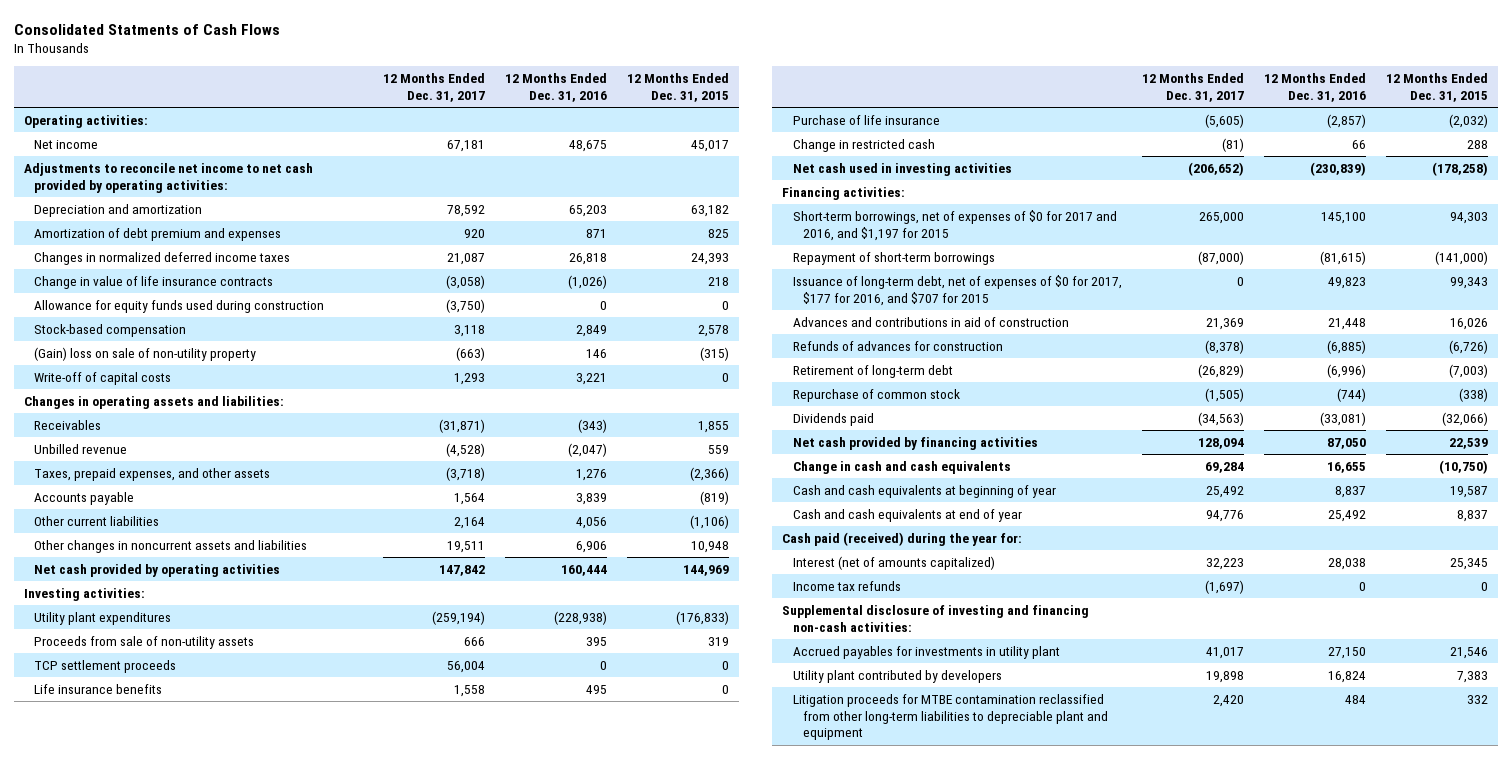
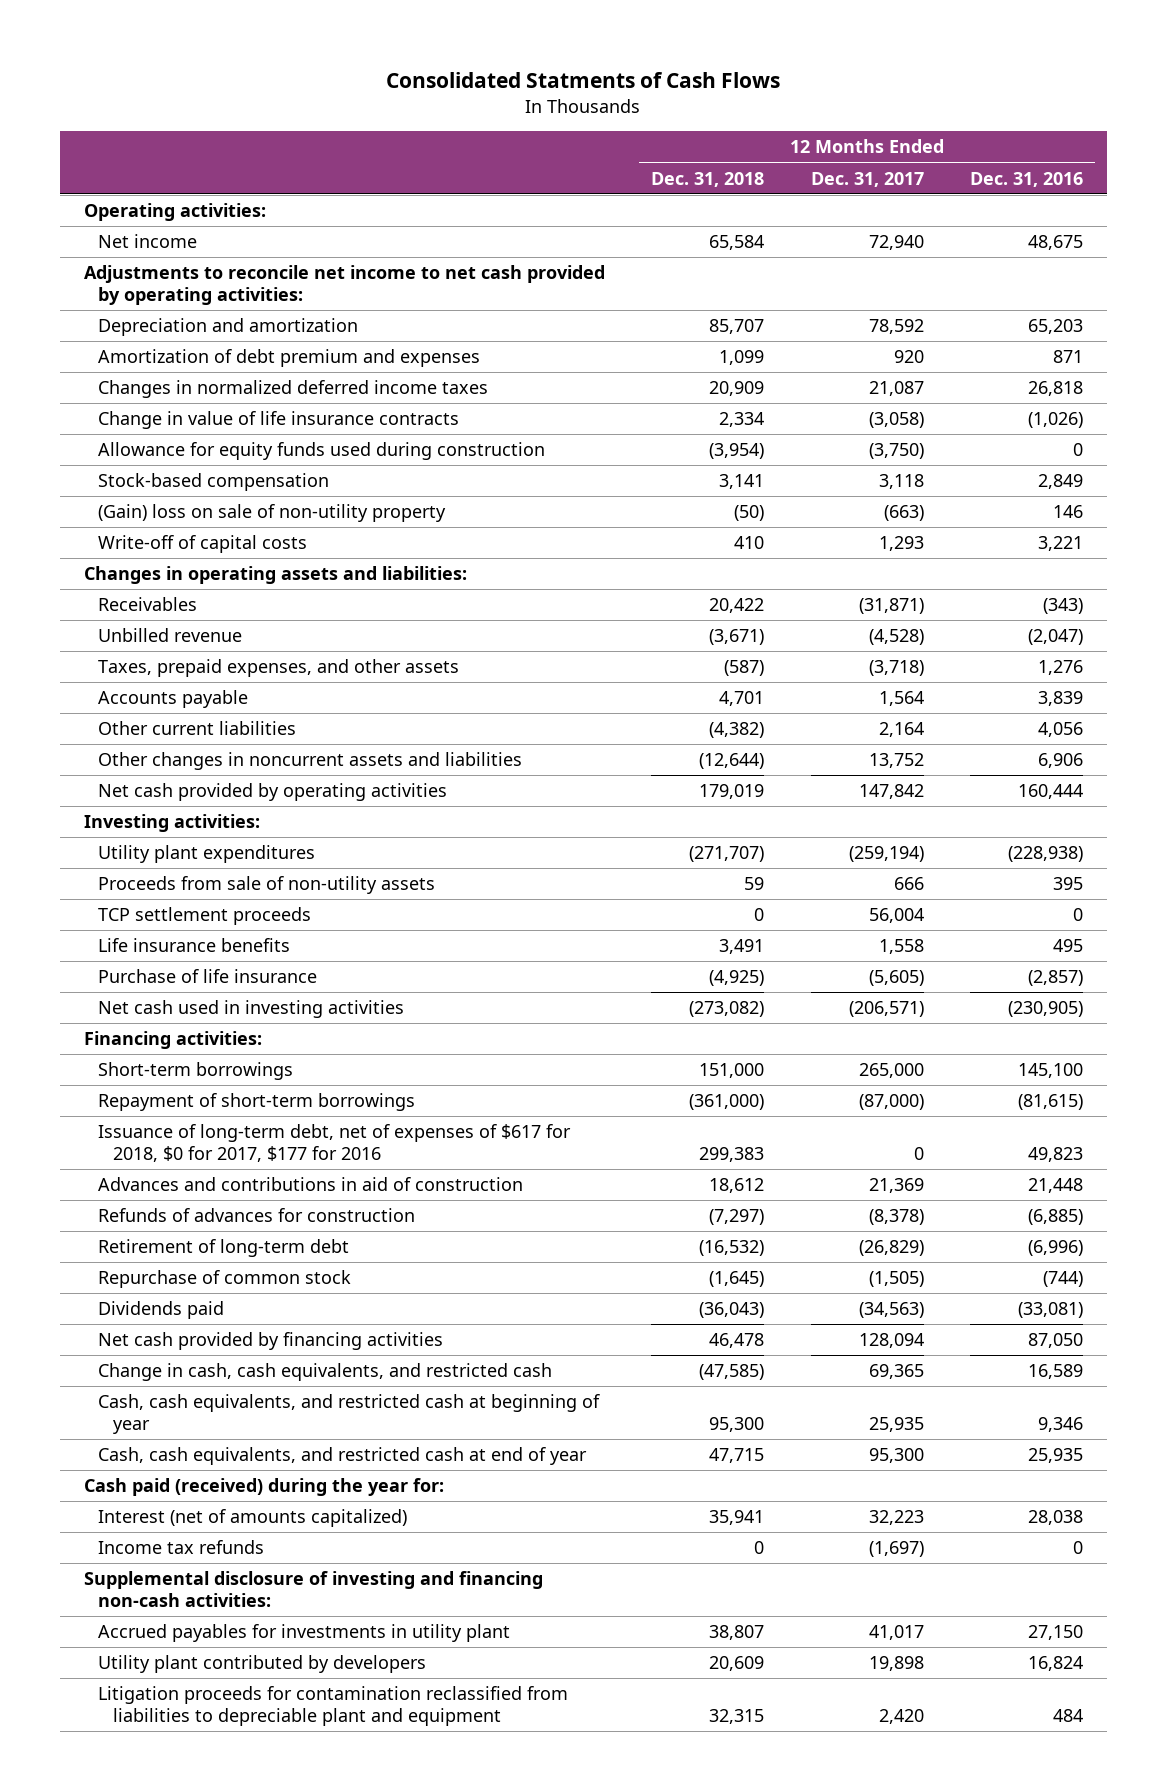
- | 12 Months Ended Dec. 31, 2017 | 12 Months Ended Dec. 31, 2016 | 12 Months Ended Dec. 31, 2015
+ | 12 Months Ended Dec. 31, 2018 | 12 Months Ended Dec. 31, 2017 | 12 Months Ended Dec. 31, 2016
- Net income | 67,181 | 48,675 | 45,017
+ Net income | 65,584 | 72,940 | 48,675
- Other changes in noncurrent assets and liabilities | 19,511 | 6,906 | 10,948
+ Other changes in noncurrent assets and liabilities | (12,644) | 13,752 | 6,906
- Change in restricted cash | (81) | 66 | 288
- Net cash used in investing activities | (206,652) | (230,839) | (178,258)
+ Net cash used in investing activities | (273,082) | (206,571) | (230,905)
- Short-term borrowings, net of expenses of $0 for 2017 and 2016, and $1,197 for 2015 | 265,000 | 145,100 | 94,303
+ Short-term borrowings | 151,000 | 265,000 | 145,100
- Issuance of long-term debt, net of expenses of $0 for 2017, $177 for 2016, and $707 for 2015 | 0 | 49,823 | 99,343
+ Issuance of long-term debt, net of expenses of $617 for 2018, $0 for 2017, $177 for 2016 | 299,383 | 0 | 49,823
- Change in cash and cash equivalents | 69,284 | 16,655 | (10,750)
- Cash and cash equivalents at beginning of year | 25,492 | 8,837 | 19,587
- Cash and cash equivalents at end of year | 94,776 | 25,492 | 8,837
+ Change in cash, cash equivalents, and restricted cash | (47,585) | 69,365 | 16,589
+ Cash, cash equivalents, and restricted cash at beginning of year | 95,300 | 25,935 | 9,346
+ Cash, cash equivalents, and restricted cash at end of year | 47,715 | 95,300 | 25,935
- Litigation proceeds for MTBE contamination reclassified from other long-term liabilities to depreciable plant and equipment | 2,420 | 484 | 332
+ Litigation proceeds for contamination reclassified from liabilities to depreciable plant and equipment | 32,315 | 2,420 | 484

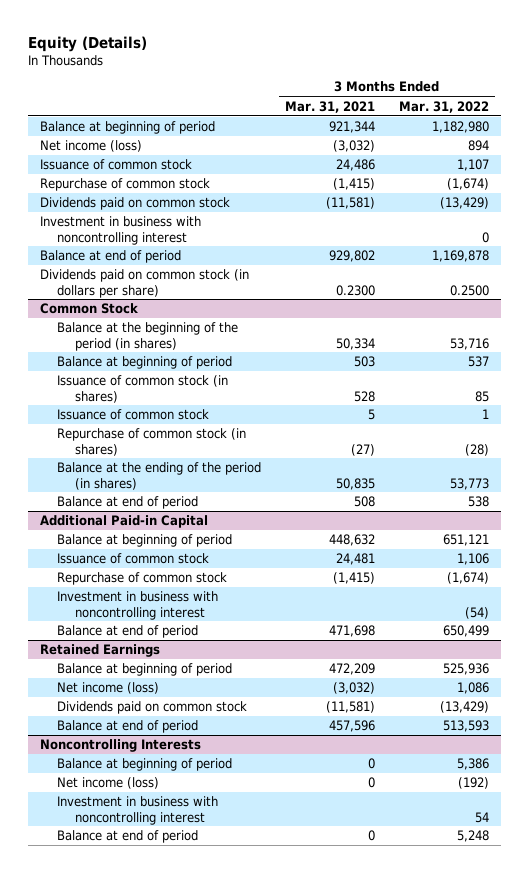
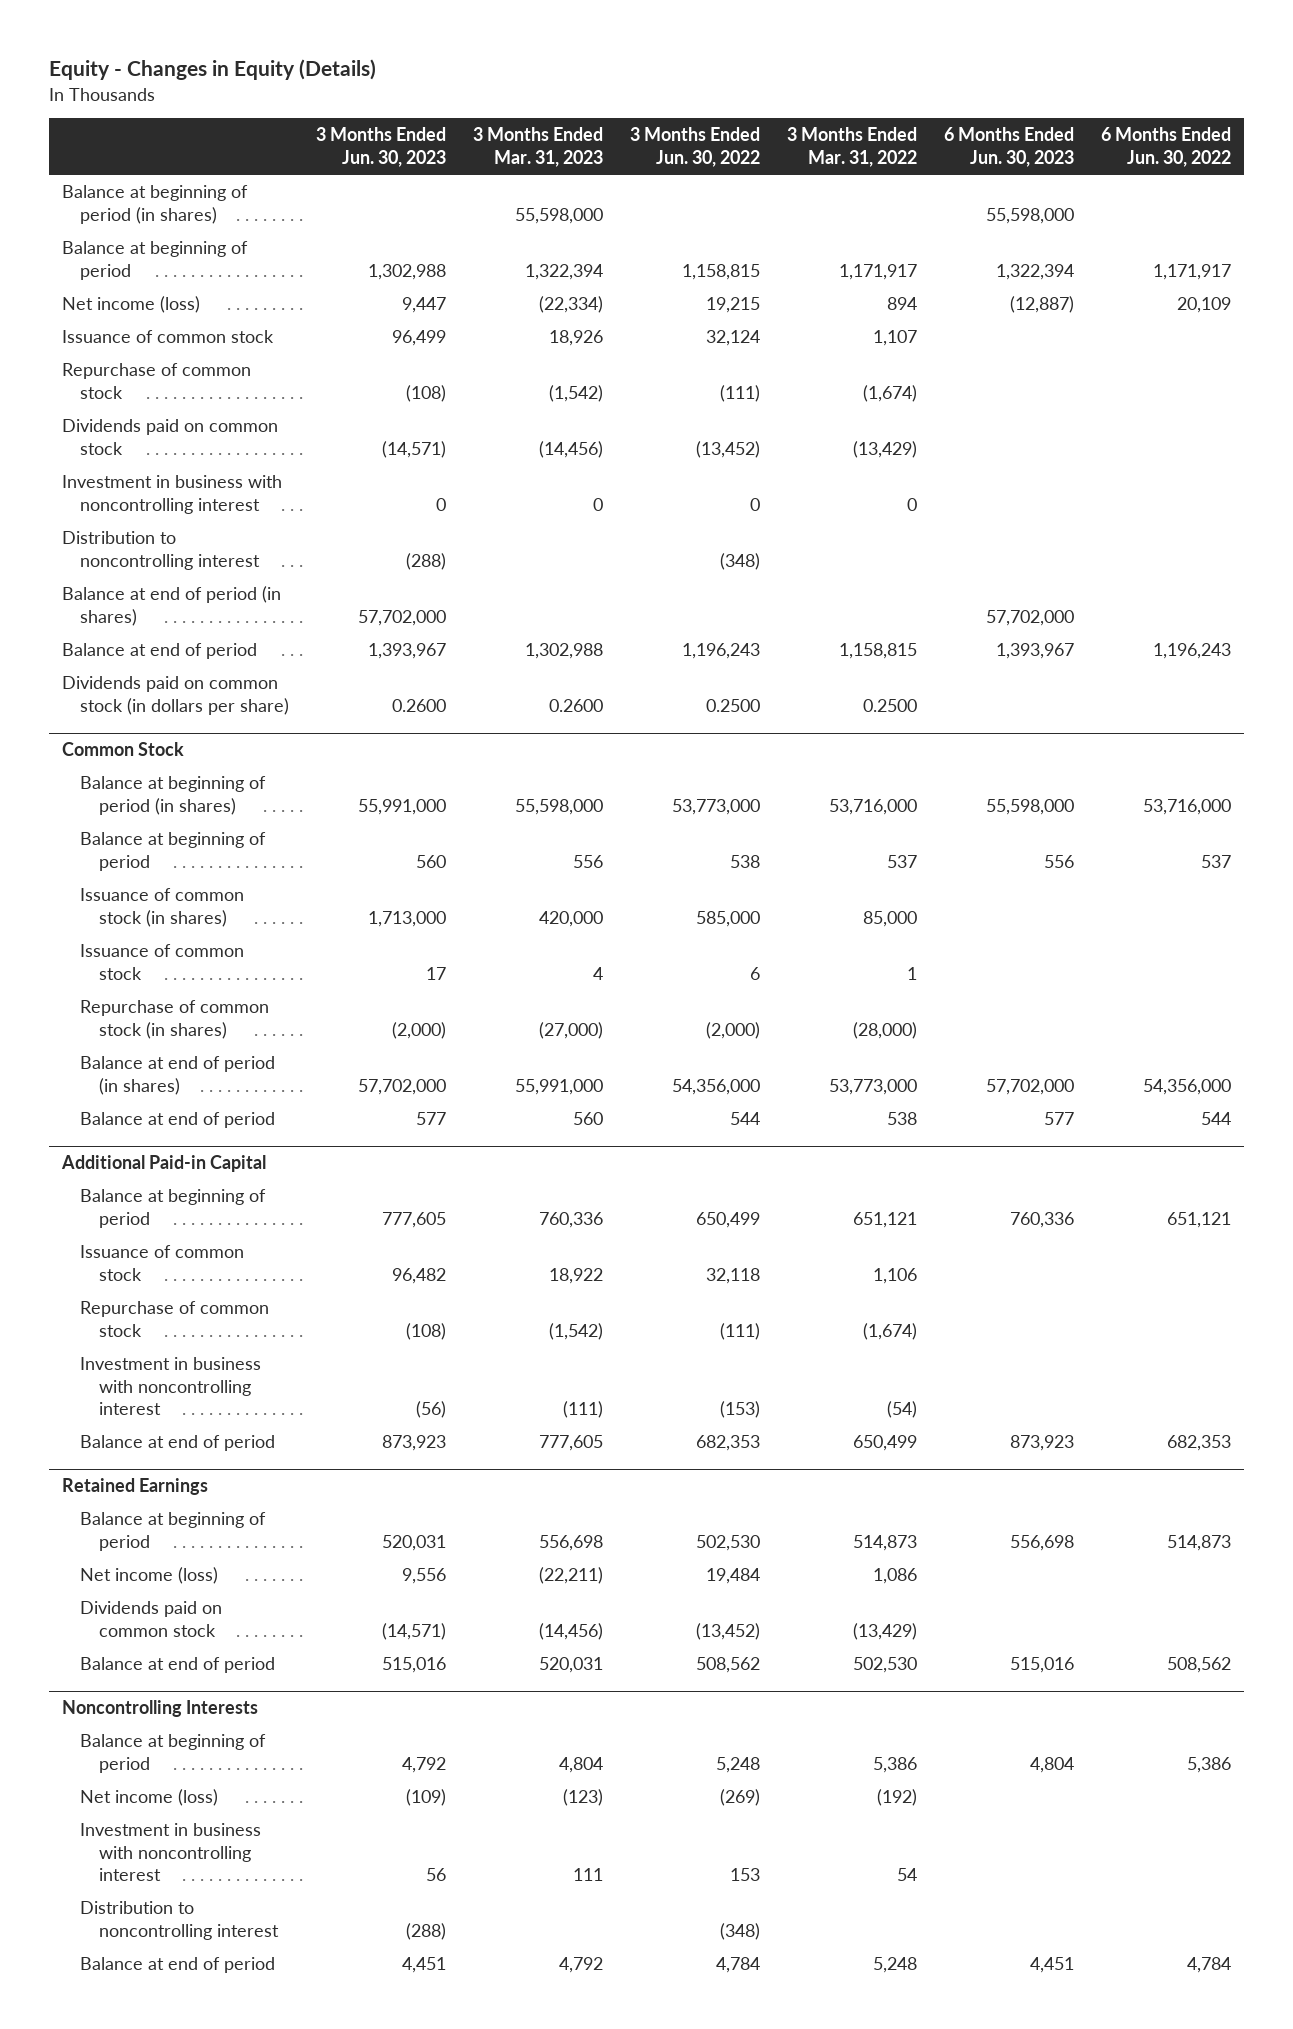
- Equity (Details)
+ Equity - Changes in Equity (Details)
- | 3 Months Ended Mar. 31, 2021 | 3 Months Ended Mar. 31, 2022
+ | 3 Months Ended Jun. 30, 2023 | 3 Months Ended Mar. 31, 2023 | 3 Months Ended Jun. 30, 2022 | 3 Months Ended Mar. 31, 2022 | 6 Months Ended Jun. 30, 2023 | 6 Months Ended Jun. 30, 2022
- Balance at beginning of period | 921,344 | 1,182,980
+ Balance at beginning of period (in shares) | | 55,598,000 | | | 55,598,000 |
+ Balance at beginning of period | 1,302,988 | 1,322,394 | 1,158,815 | 1,171,917 | 1,322,394 | 1,171,917
- Balance at end of period | 929,802 | 1,169,878
+ Distribution to noncontrolling interest | (288) | | (348) | | |
+ Balance at end of period (in shares) | 57,702,000 | | | | 57,702,000 |
+ Balance at end of period | 1,393,967 | 1,302,988 | 1,196,243 | 1,158,815 | 1,393,967 | 1,196,243
@ Common Stock
- Balance at the beginning of the period (in shares) | 50,334 | 53,716
+ Balance at beginning of period (in shares) | 55,991,000 | 55,598,000 | 53,773,000 | 53,716,000 | 55,598,000 | 53,716,000
- Issuance of common stock (in shares) | 528 | 85
+ Issuance of common stock (in shares) | 1,713,000 | 420,000 | 585,000 | 85,000 | |
- Repurchase of common stock (in shares) | (27) | (28)
- Balance at the ending of the period (in shares) | 50,835 | 53,773
+ Repurchase of common stock (in shares) | (2,000) | (27,000) | (2,000) | (28,000) | |
+ Balance at end of period (in shares) | 57,702,000 | 55,991,000 | 54,356,000 | 53,773,000 | 57,702,000 | 54,356,000
@ Retained Earnings
- Balance at beginning of period | 472,209 | 525,936
+ Balance at beginning of period | 520,031 | 556,698 | 502,530 | 514,873 | 556,698 | 514,873
- Balance at end of period | 457,596 | 513,593
+ Balance at end of period | 515,016 | 520,031 | 508,562 | 502,530 | 515,016 | 508,562
@ Noncontrolling Interests
+ Distribution to noncontrolling interest | (288) | | (348) | | |

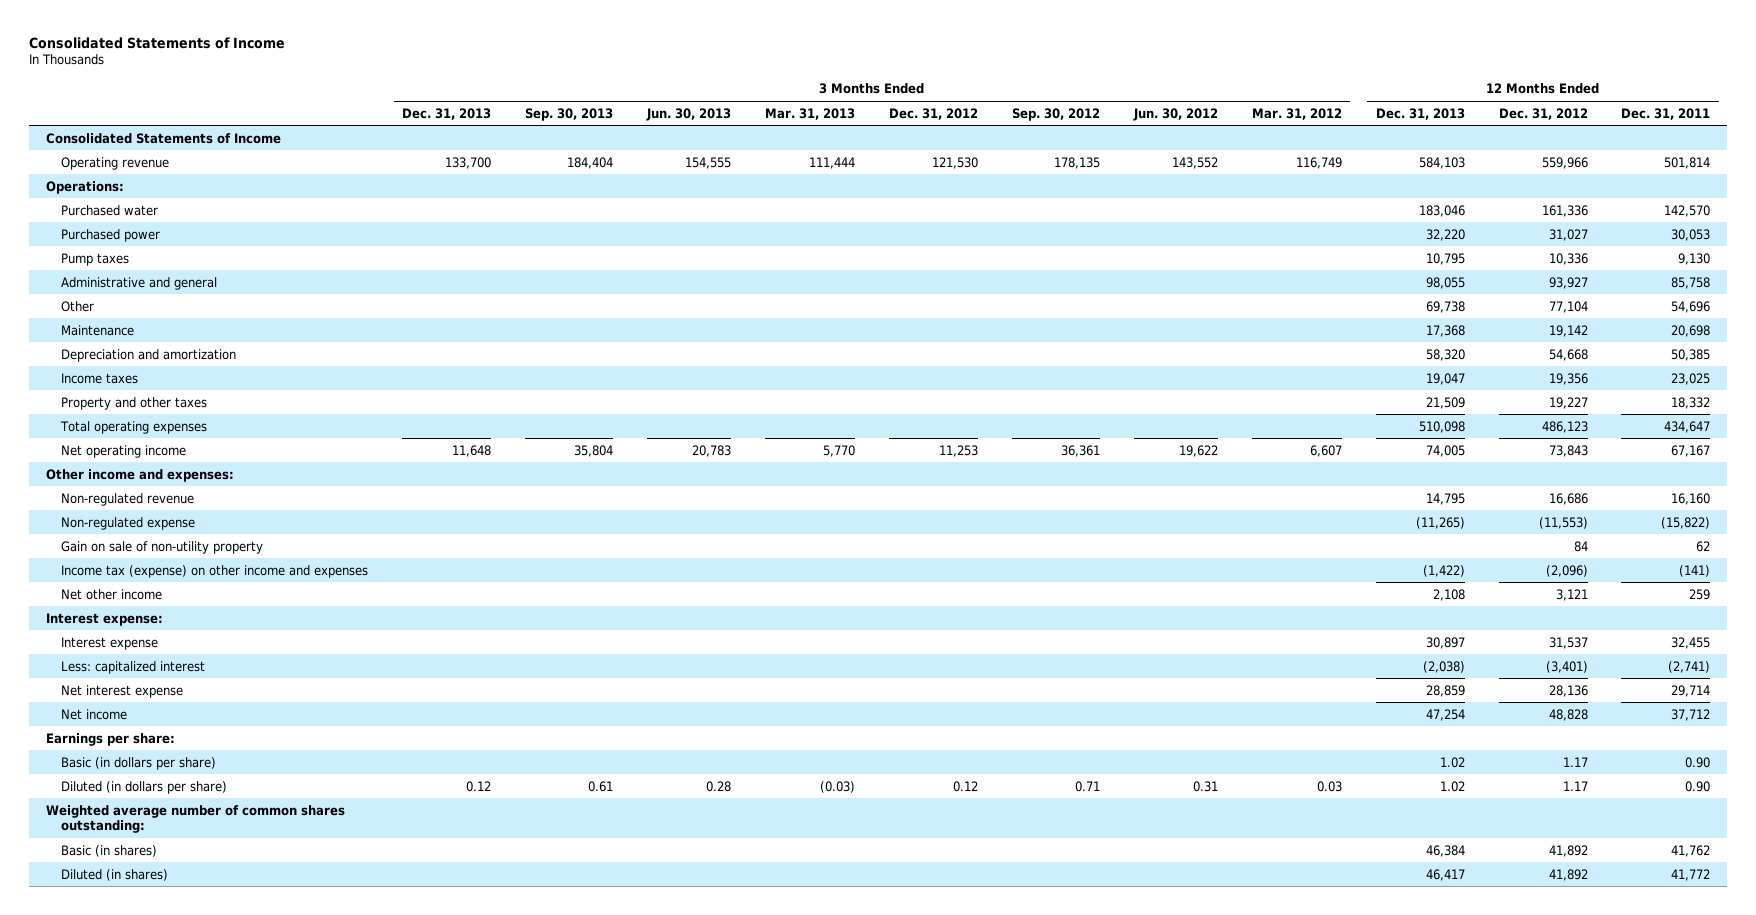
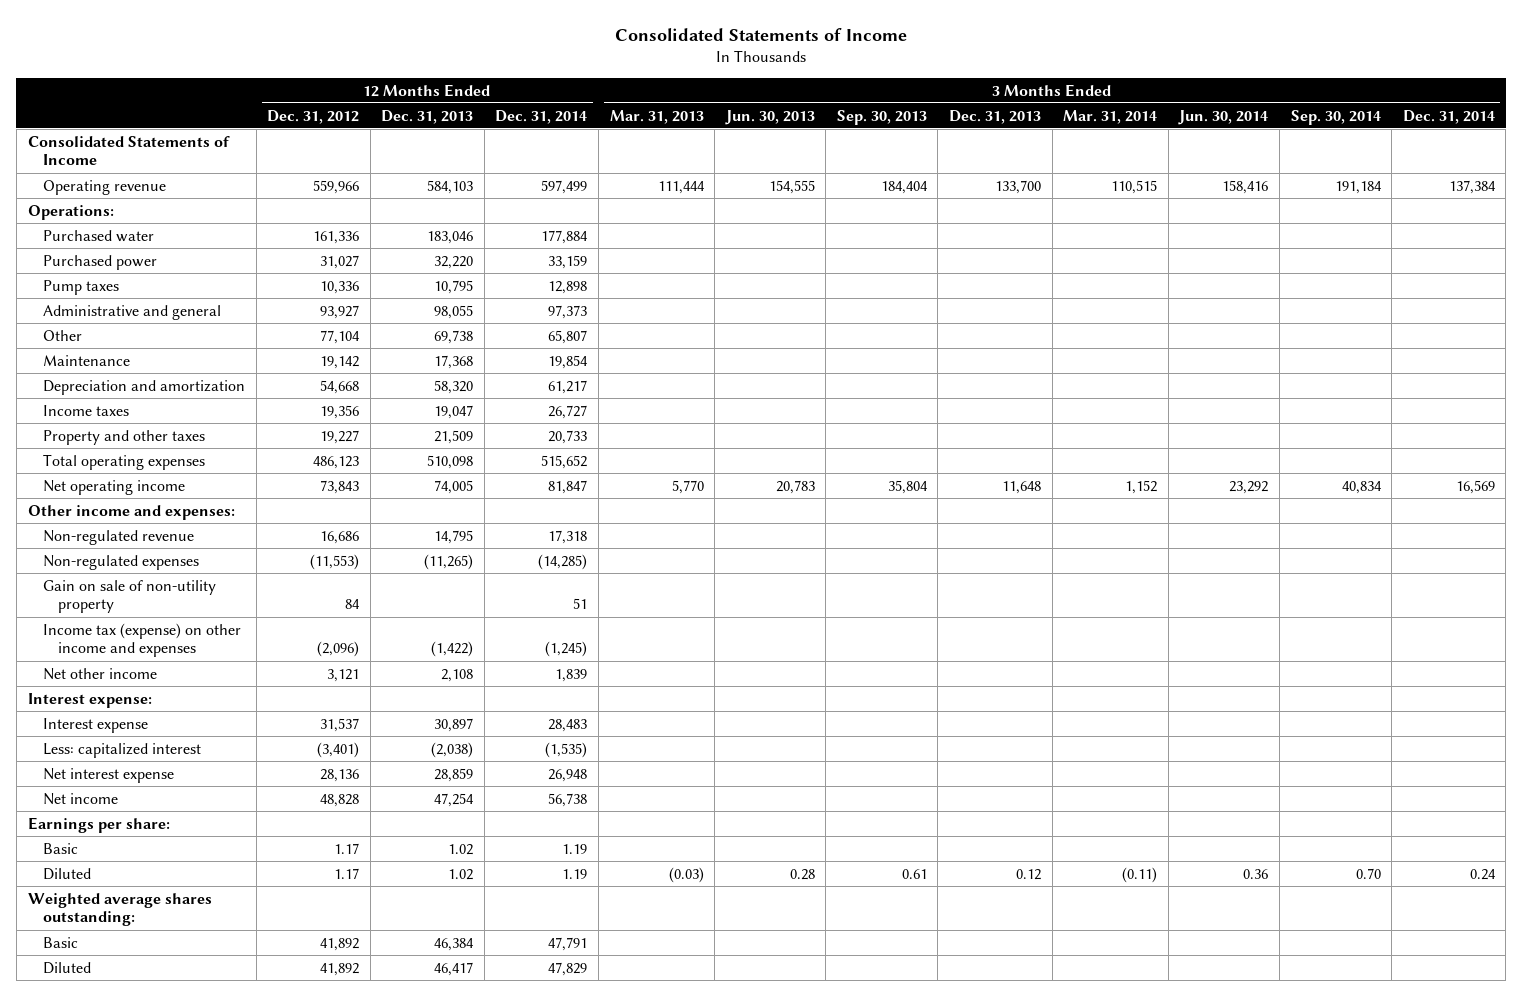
- | 3 Months Ended Dec. 31, 2013 | 3 Months Ended Sep. 30, 2013 | 3 Months Ended Jun. 30, 2013 | 3 Months Ended Mar. 31, 2013 | 3 Months Ended Dec. 31, 2012 | 3 Months Ended Sep. 30, 2012 | 3 Months Ended Jun. 30, 2012 | 3 Months Ended Mar. 31, 2012 | 12 Months Ended Dec. 31, 2013 | 12 Months Ended Dec. 31, 2012 | 12 Months Ended Dec. 31, 2011
+ | 12 Months Ended Dec. 31, 2012 | 12 Months Ended Dec. 31, 2013 | 12 Months Ended Dec. 31, 2014 | 3 Months Ended Mar. 31, 2013 | 3 Months Ended Jun. 30, 2013 | 3 Months Ended Sep. 30, 2013 | 3 Months Ended Dec. 31, 2013 | 3 Months Ended Mar. 31, 2014 | 3 Months Ended Jun. 30, 2014 | 3 Months Ended Sep. 30, 2014 | 3 Months Ended Dec. 31, 2014
- Non-regulated expense | | | | | | | | | (11,265) | (11,553) | (15,822)
+ Non-regulated expenses | (11,553) | (11,265) | (14,285) | | | | | | | |
- Basic (in dollars per share) | | | | | | | | | 1.02 | 1.17 | 0.90
- Diluted (in dollars per share) | 0.12 | 0.61 | 0.28 | (0.03) | 0.12 | 0.71 | 0.31 | 0.03 | 1.02 | 1.17 | 0.90
- Weighted average number of common shares outstanding:
- Basic (in shares) | | | | | | | | | 46,384 | 41,892 | 41,762
- Diluted (in shares) | | | | | | | | | 46,417 | 41,892 | 41,772
+ Basic | 1.17 | 1.02 | 1.19 | | | | | | | |
+ Diluted | 1.17 | 1.02 | 1.19 | (0.03) | 0.28 | 0.61 | 0.12 | (0.11) | 0.36 | 0.70 | 0.24
+ Weighted average shares outstanding:
+ Basic | 41,892 | 46,384 | 47,791 | | | | | | | |
+ Diluted | 41,892 | 46,417 | 47,829 | | | | | | | |

